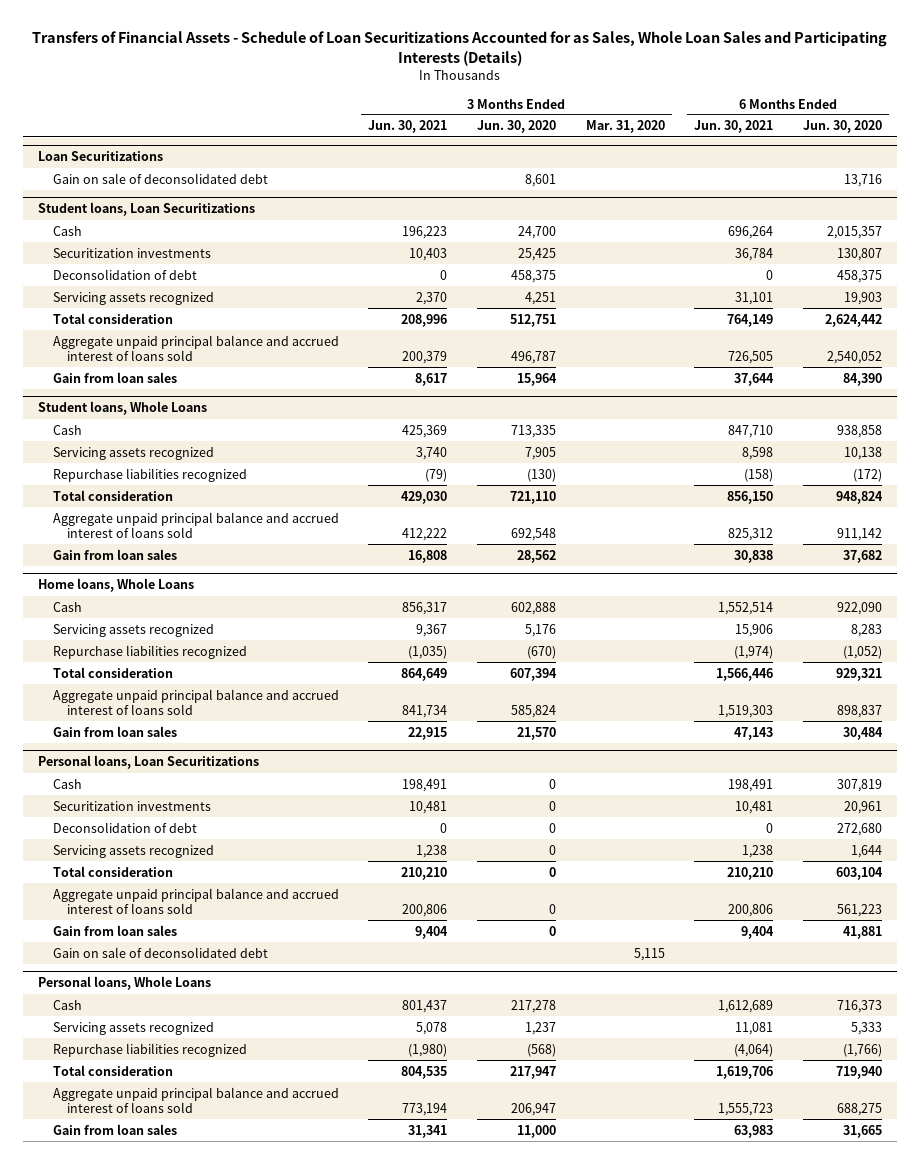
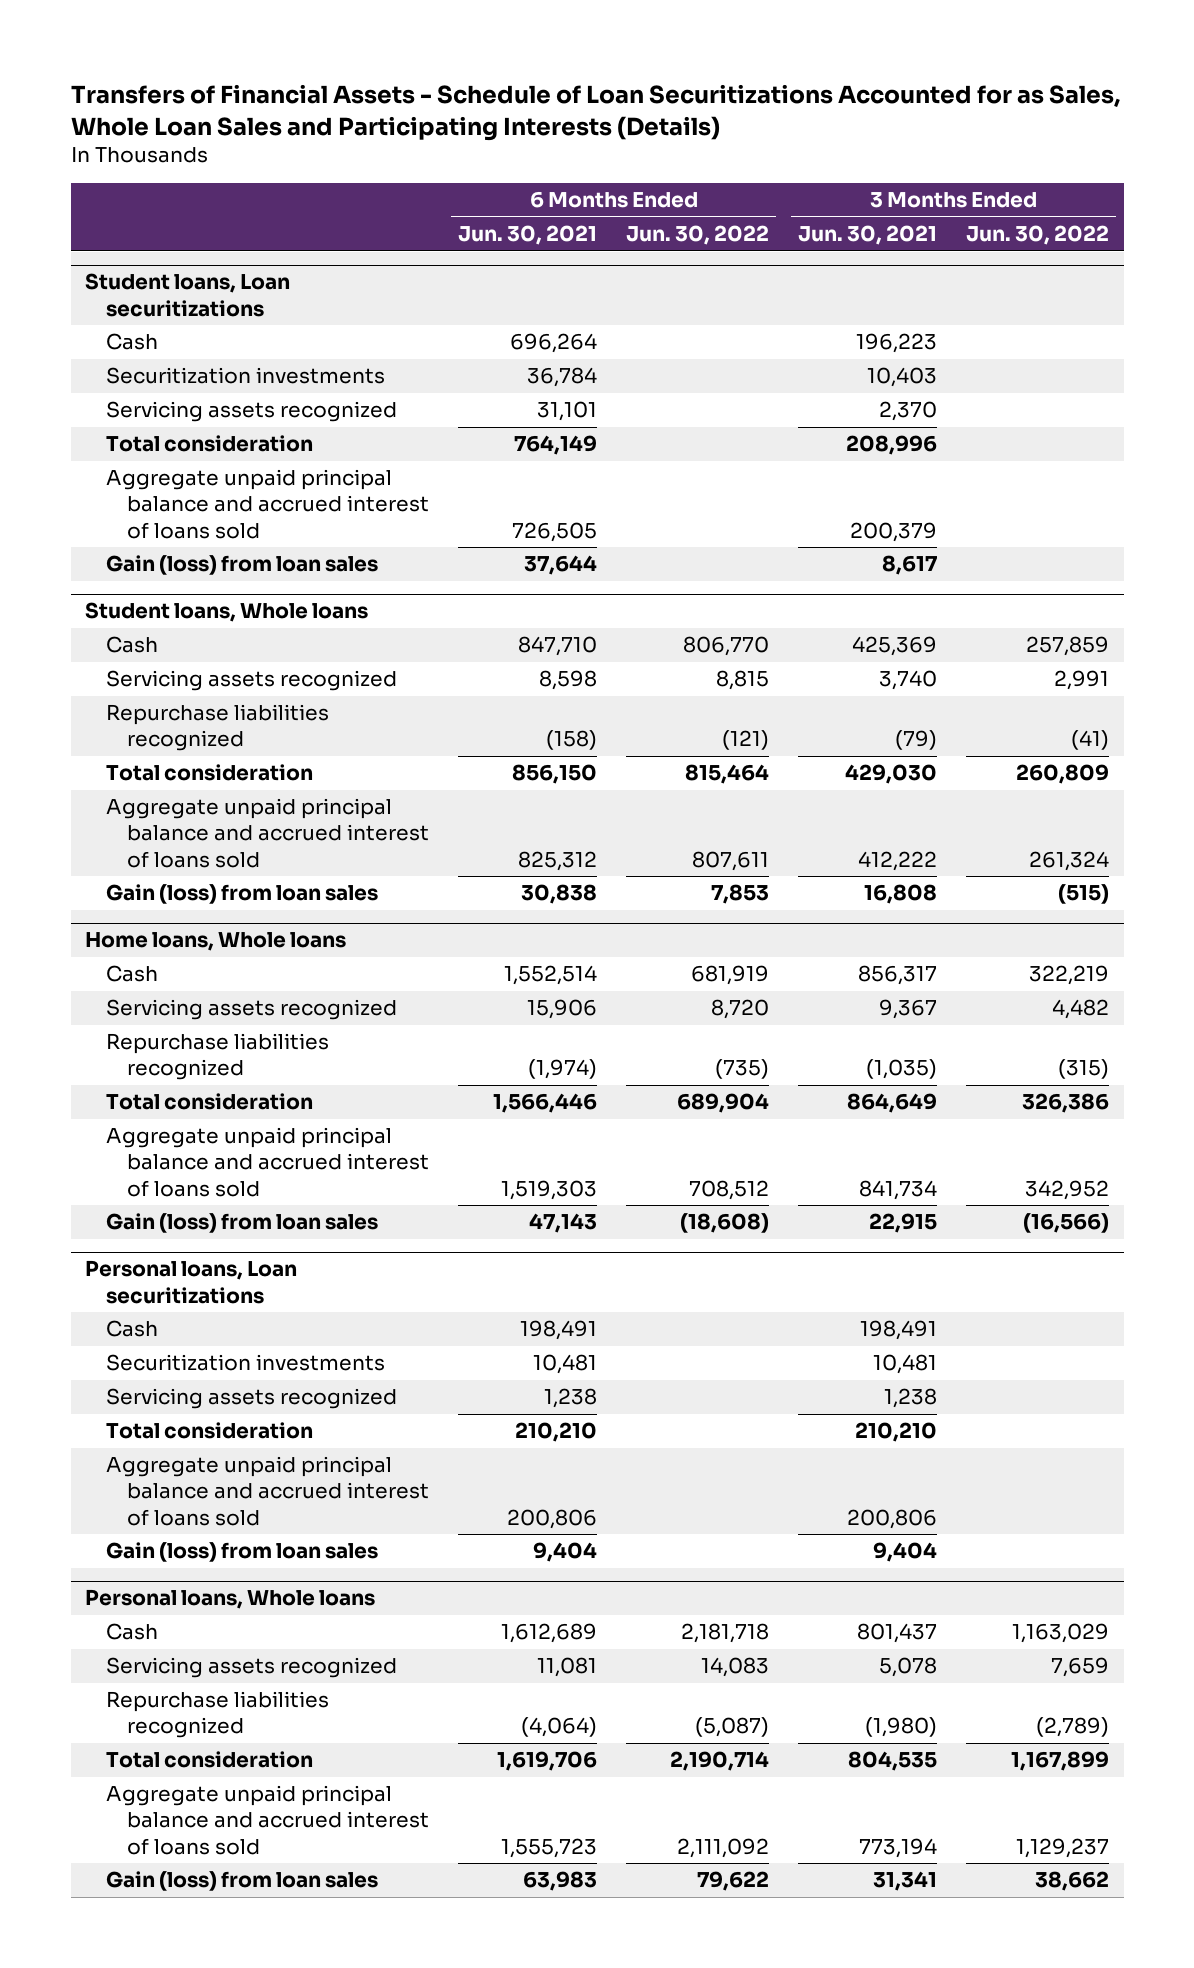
- | 3 Months Ended Jun. 30, 2021 | 3 Months Ended Jun. 30, 2020 | 3 Months Ended Mar. 31, 2020 | 6 Months Ended Jun. 30, 2021 | 6 Months Ended Jun. 30, 2020
+ | 6 Months Ended Jun. 30, 2021 | 6 Months Ended Jun. 30, 2022 | 3 Months Ended Jun. 30, 2021 | 3 Months Ended Jun. 30, 2022
- Loan Securitizations
- Gain on sale of deconsolidated debt | | 8,601 | | | 13,716
- Student loans, Loan Securitizations
+ Student loans, Loan securitizations
- Deconsolidation of debt | 0 | 458,375 | | 0 | 458,375
- Gain from loan sales | 8,617 | 15,964 | | 37,644 | 84,390
- Student loans, Whole Loans
+ Gain (loss) from loan sales | 37,644 | | 8,617 |
+ Student loans, Whole loans
- Gain from loan sales | 16,808 | 28,562 | | 30,838 | 37,682
- Home loans, Whole Loans
+ Gain (loss) from loan sales | 30,838 | 7,853 | 16,808 | (515)
+ Home loans, Whole loans
- Gain from loan sales | 22,915 | 21,570 | | 47,143 | 30,484
- Personal loans, Loan Securitizations
+ Gain (loss) from loan sales | 47,143 | (18,608) | 22,915 | (16,566)
+ Personal loans, Loan securitizations
- Deconsolidation of debt | 0 | 0 | | 0 | 272,680
- Gain from loan sales | 9,404 | 0 | | 9,404 | 41,881
- Gain on sale of deconsolidated debt | | | 5,115 | |
- Personal loans, Whole Loans
+ Gain (loss) from loan sales | 9,404 | | 9,404 |
+ Personal loans, Whole loans
- Gain from loan sales | 31,341 | 11,000 | | 63,983 | 31,665
+ Gain (loss) from loan sales | 63,983 | 79,622 | 31,341 | 38,662

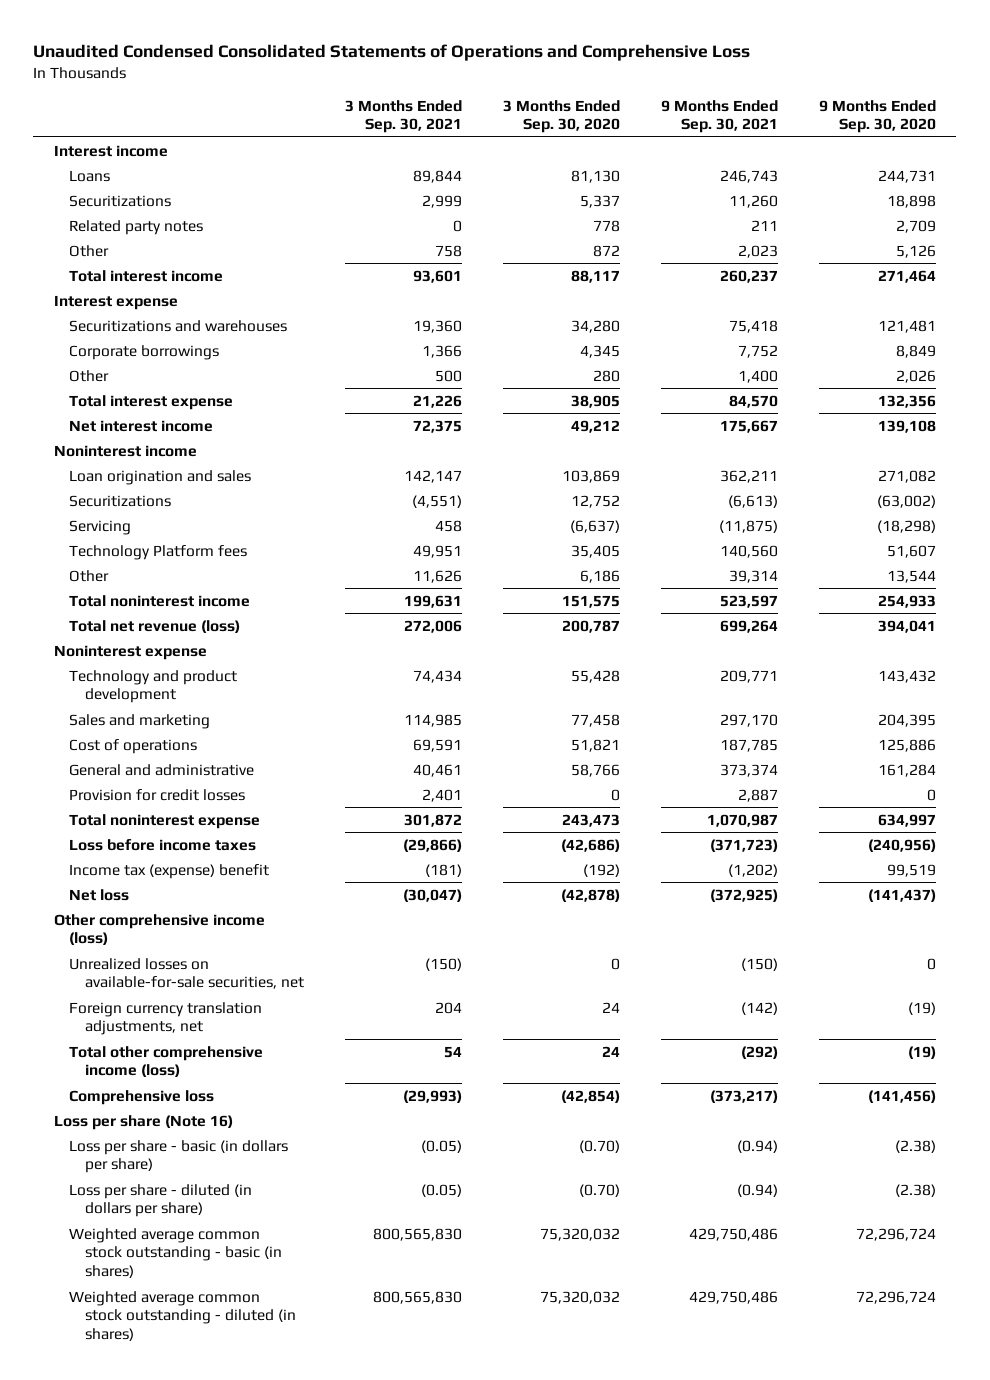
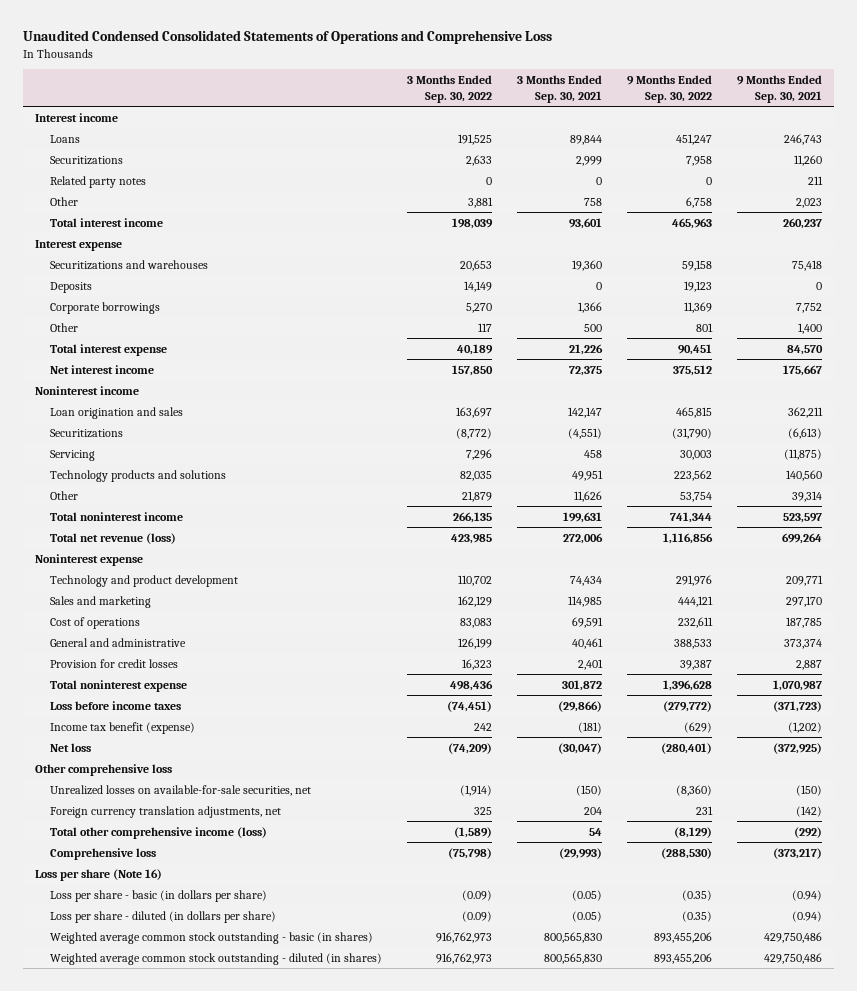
- | 3 Months Ended Sep. 30, 2021 | 3 Months Ended Sep. 30, 2020 | 9 Months Ended Sep. 30, 2021 | 9 Months Ended Sep. 30, 2020
+ | 3 Months Ended Sep. 30, 2022 | 3 Months Ended Sep. 30, 2021 | 9 Months Ended Sep. 30, 2022 | 9 Months Ended Sep. 30, 2021
+ Deposits | 14,149 | 0 | 19,123 | 0
- Technology Platform fees | 49,951 | 35,405 | 140,560 | 51,607
+ Technology products and solutions | 82,035 | 49,951 | 223,562 | 140,560
- Income tax (expense) benefit | (181) | (192) | (1,202) | 99,519
+ Income tax benefit (expense) | 242 | (181) | (629) | (1,202)
- Other comprehensive income (loss)
+ Other comprehensive loss

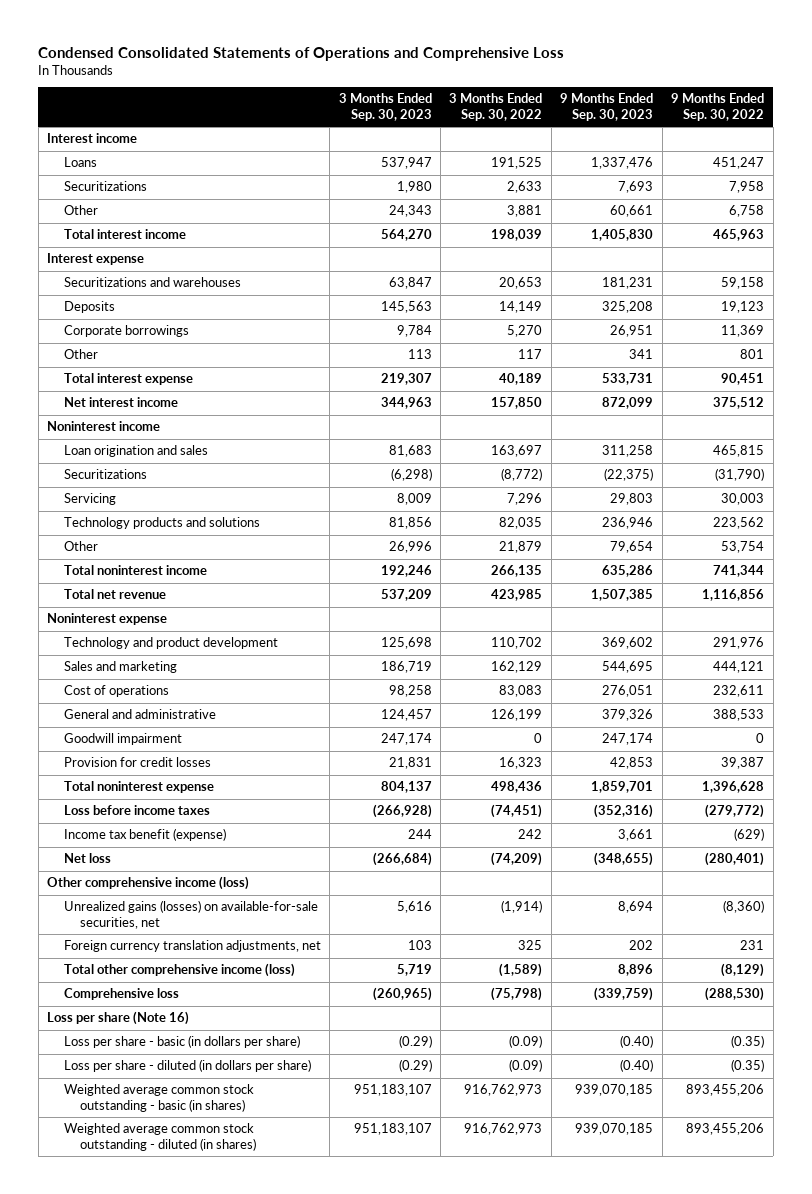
- Unaudited Condensed Consolidated Statements of Operations and Comprehensive Loss
+ Condensed Consolidated Statements of Operations and Comprehensive Loss
- | 3 Months Ended Sep. 30, 2022 | 3 Months Ended Sep. 30, 2021 | 9 Months Ended Sep. 30, 2022 | 9 Months Ended Sep. 30, 2021
+ | 3 Months Ended Sep. 30, 2023 | 3 Months Ended Sep. 30, 2022 | 9 Months Ended Sep. 30, 2023 | 9 Months Ended Sep. 30, 2022
- Related party notes | 0 | 0 | 0 | 211
- Total net revenue (loss) | 423,985 | 272,006 | 1,116,856 | 699,264
+ Total net revenue | 537,209 | 423,985 | 1,507,385 | 1,116,856
+ Goodwill impairment | 247,174 | 0 | 247,174 | 0
- Other comprehensive loss
- Unrealized losses on available-for-sale securities, net | (1,914) | (150) | (8,360) | (150)
+ Other comprehensive income (loss)
+ Unrealized gains (losses) on available-for-sale securities, net | 5,616 | (1,914) | 8,694 | (8,360)

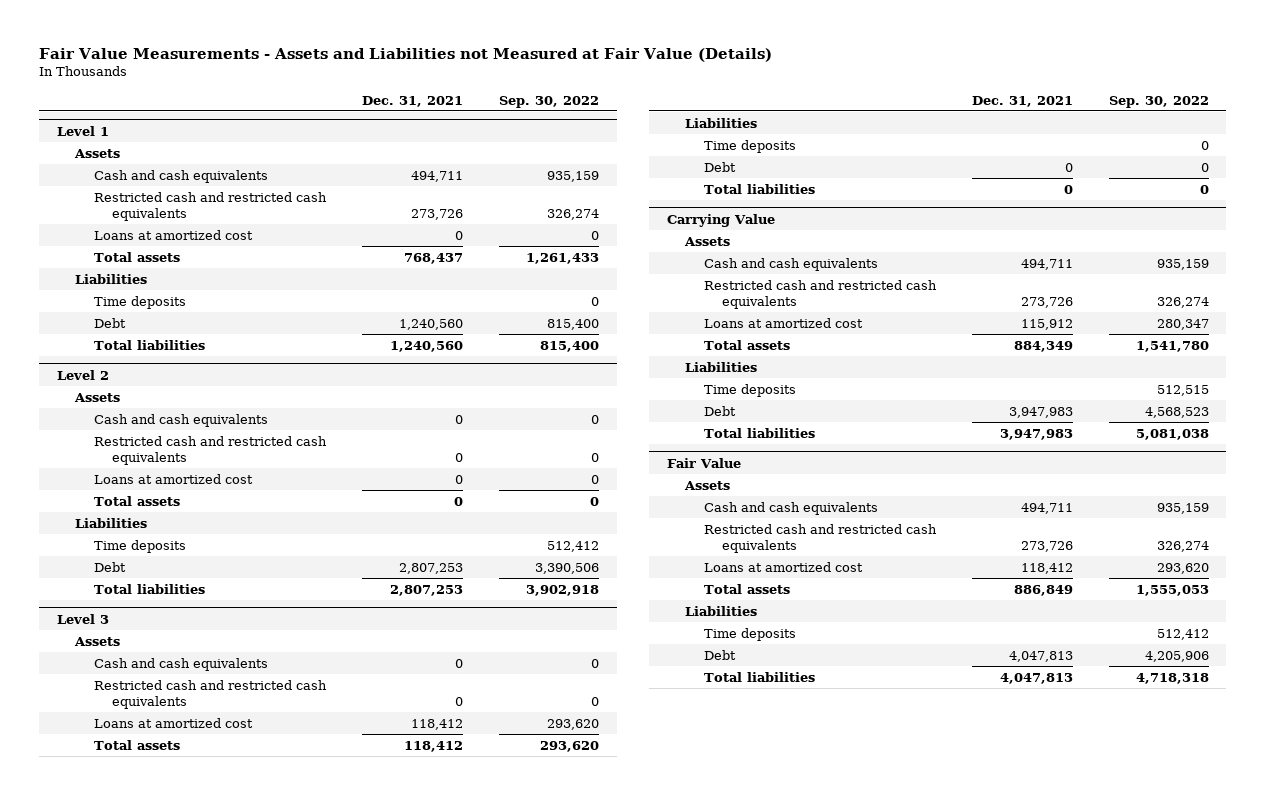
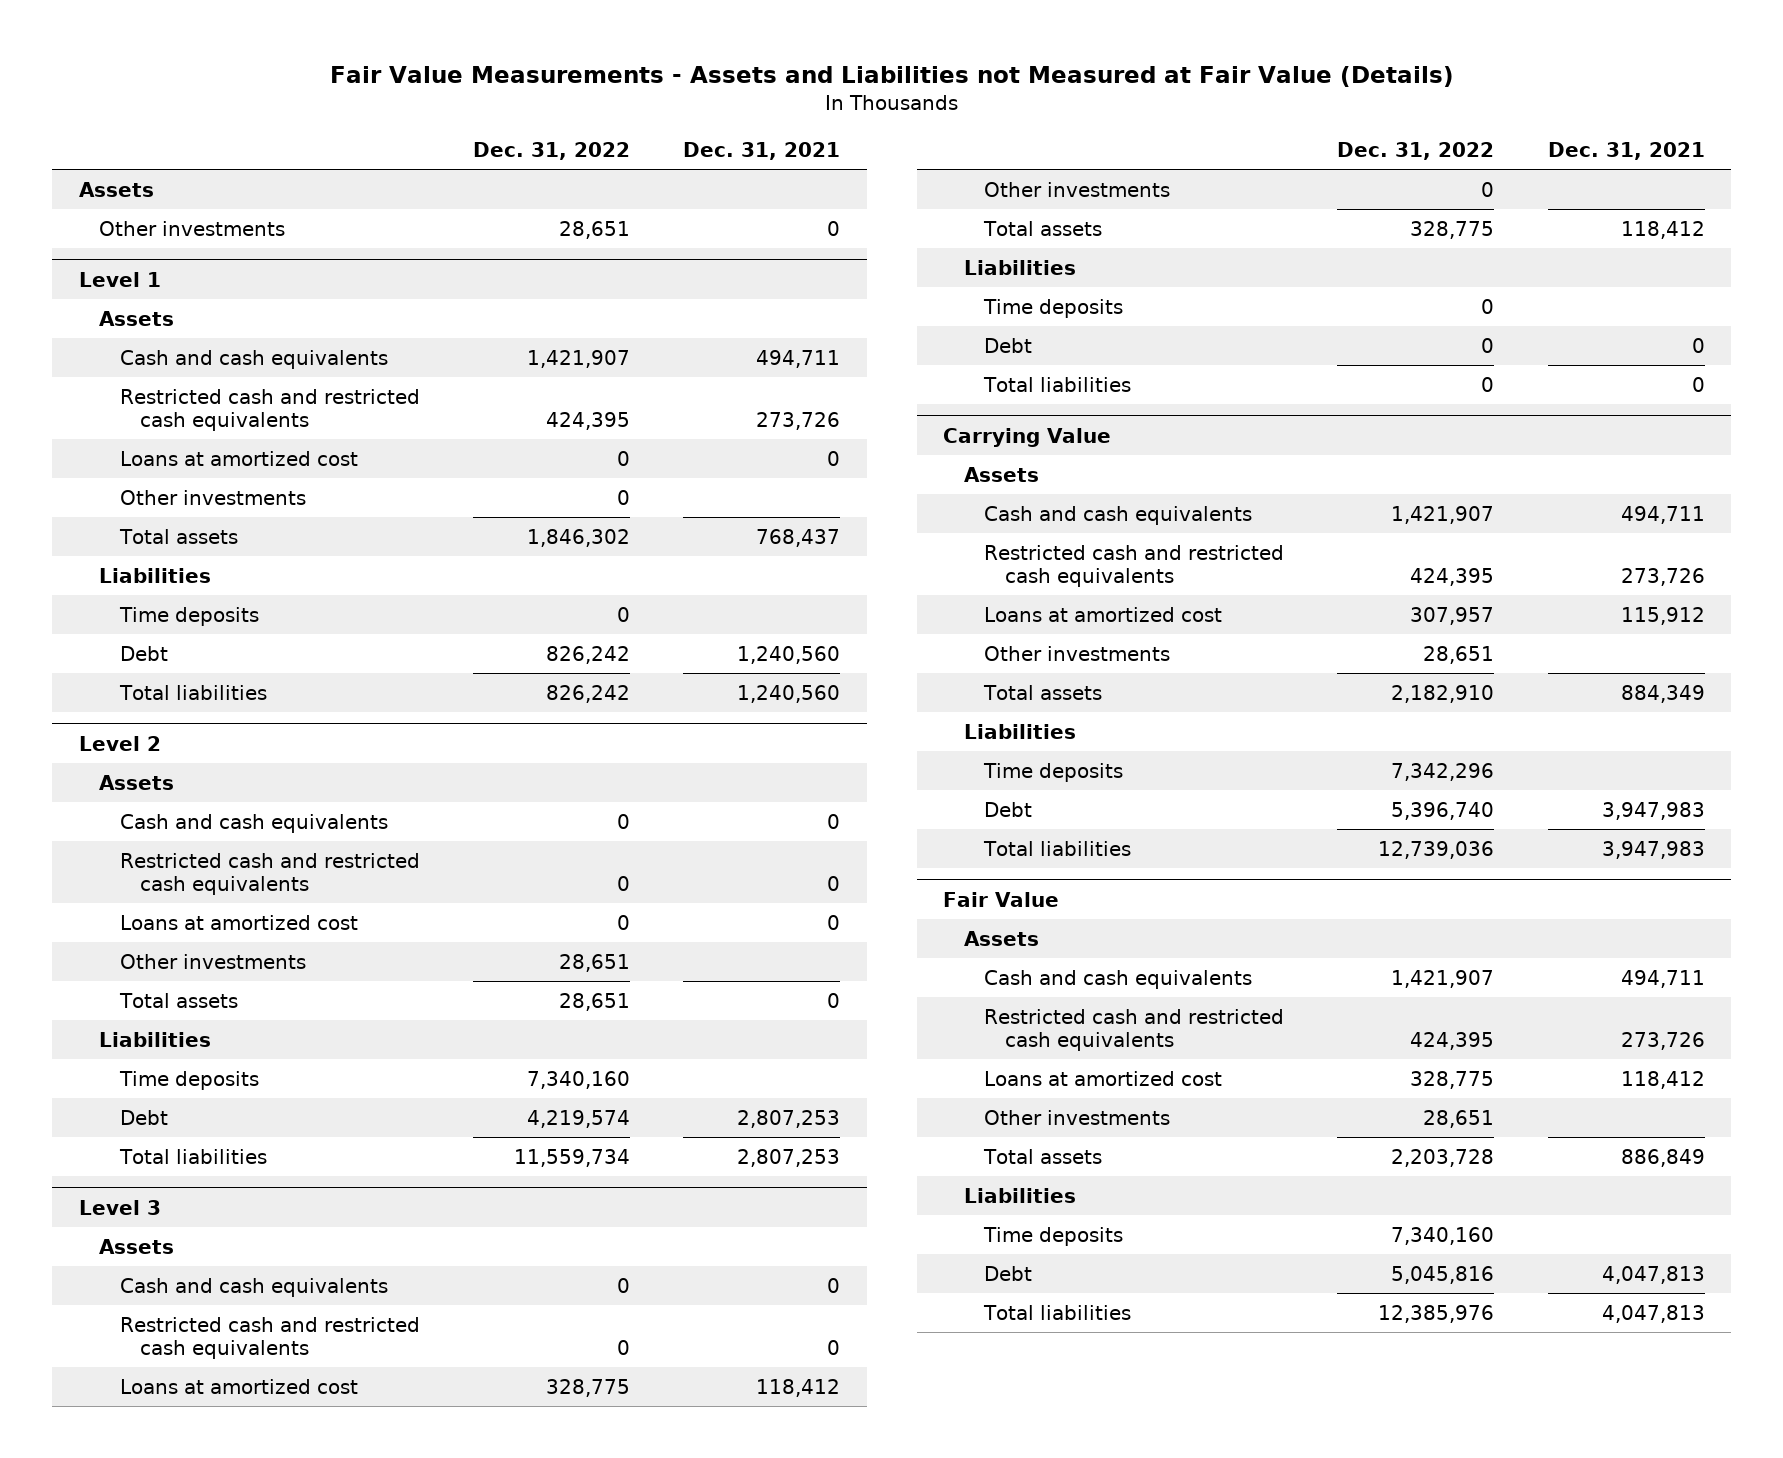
- | Dec. 31, 2021 | Sep. 30, 2022
+ | Dec. 31, 2022 | Dec. 31, 2021
+ Assets
+ Other investments | 28,651 | 0
@ Level 1
+ Other investments | 0 |
@ Level 2
+ Other investments | 28,651 |
@ Level 3
+ Other investments | 0 |
@ Carrying Value
+ Other investments | 28,651 |
@ Fair Value
+ Other investments | 28,651 |

